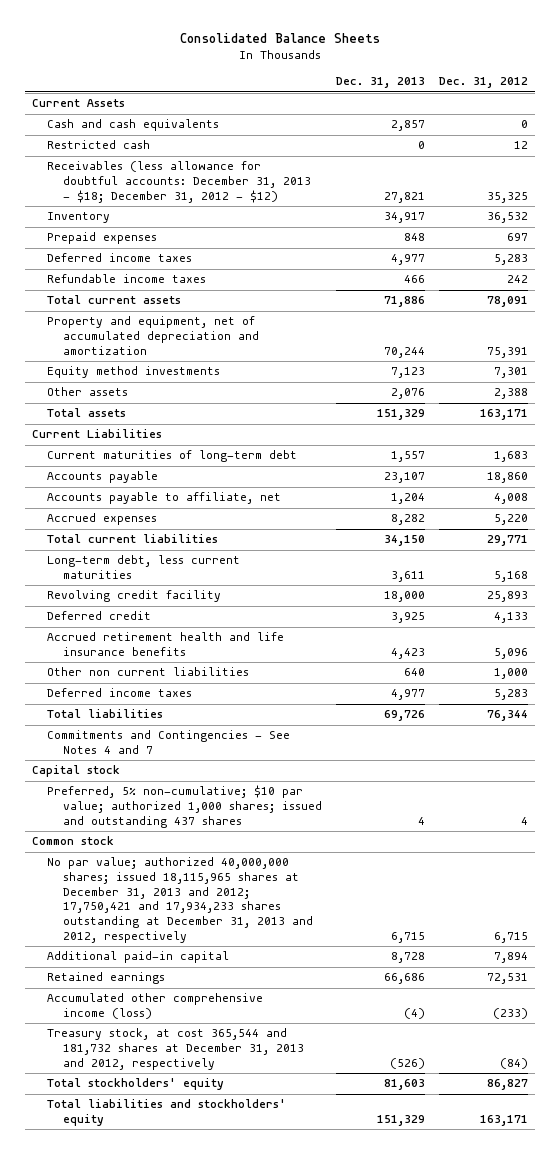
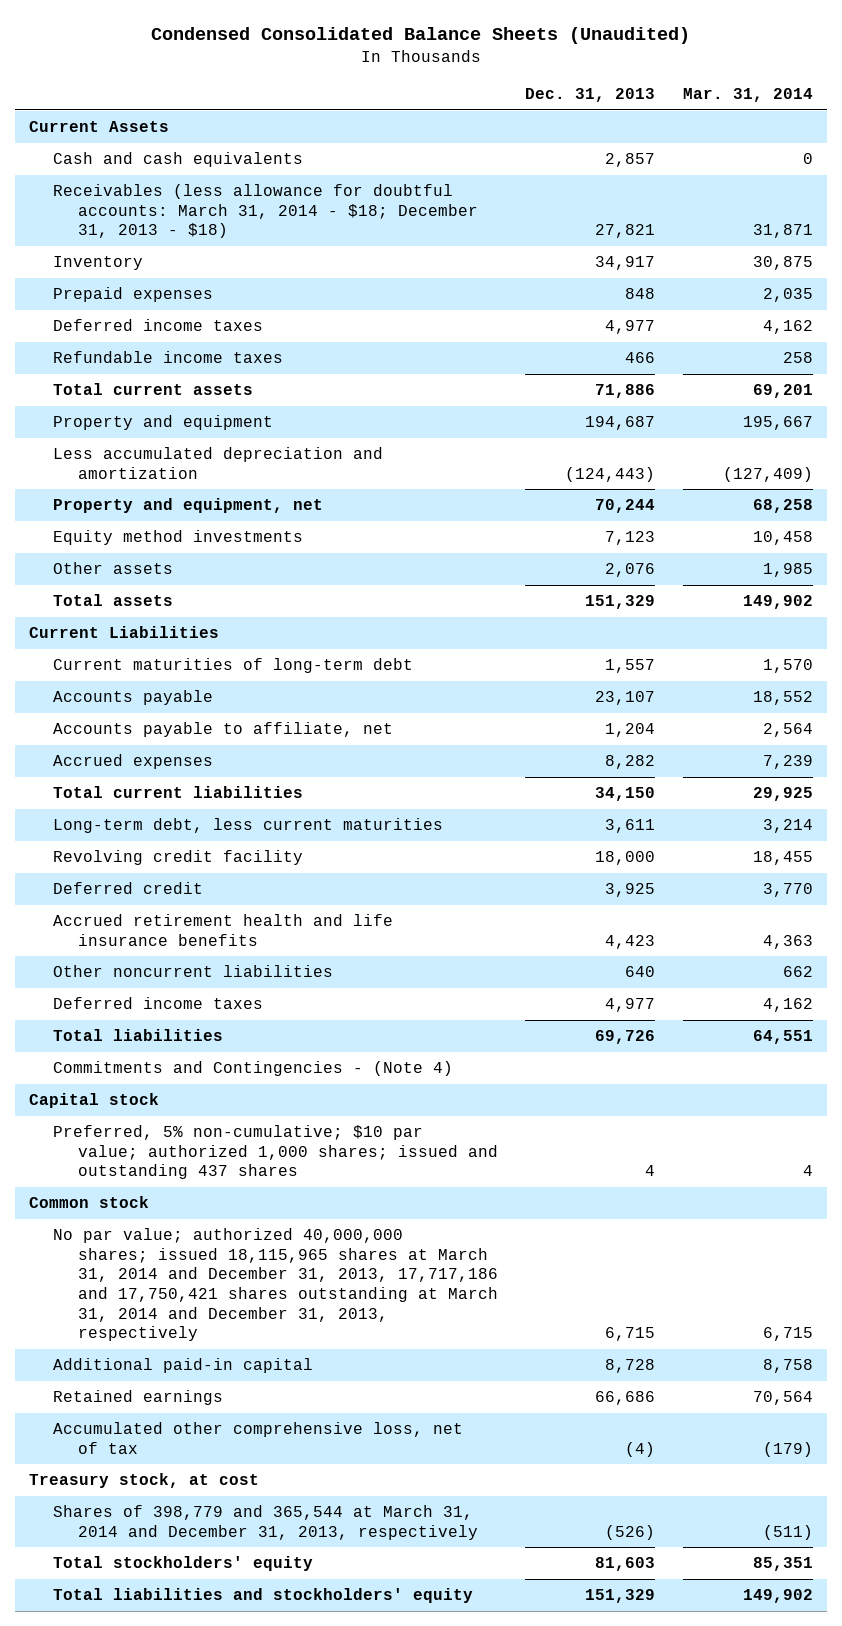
- Consolidated Balance Sheets
+ Condensed Consolidated Balance Sheets (Unaudited)
- | Dec. 31, 2013 | Dec. 31, 2012
+ | Dec. 31, 2013 | Mar. 31, 2014
- Restricted cash | 0 | 12
- Receivables (less allowance for doubtful accounts: December 31, 2013 - $18; December 31, 2012 - $12) | 27,821 | 35,325
+ Receivables (less allowance for doubtful accounts: March 31, 2014 - $18; December 31, 2013 - $18) | 27,821 | 31,871
- Property and equipment, net of accumulated depreciation and amortization | 70,244 | 75,391
+ Property and equipment | 194,687 | 195,667
+ Less accumulated depreciation and amortization | (124,443) | (127,409)
+ Property and equipment, net | 70,244 | 68,258
- Other non current liabilities | 640 | 1,000
+ Other noncurrent liabilities | 640 | 662
- Commitments and Contingencies - See Notes 4 and 7
+ Commitments and Contingencies - (Note 4)
- No par value; authorized 40,000,000 shares; issued 18,115,965 shares at December 31, 2013 and 2012; 17,750,421 and 17,934,233 shares outstanding at December 31, 2013 and 2012, respectively | 6,715 | 6,715
+ No par value; authorized 40,000,000 shares; issued 18,115,965 shares at March 31, 2014 and December 31, 2013, 17,717,186 and 17,750,421 shares outstanding at March 31, 2014 and December 31, 2013, respectively | 6,715 | 6,715
- Accumulated other comprehensive income (loss) | (4) | (233)
- Treasury stock, at cost 365,544 and 181,732 shares at December 31, 2013 and 2012, respectively | (526) | (84)
+ Accumulated other comprehensive loss, net of tax | (4) | (179)
+ Treasury stock, at cost
+ Shares of 398,779 and 365,544 at March 31, 2014 and December 31, 2013, respectively | (526) | (511)

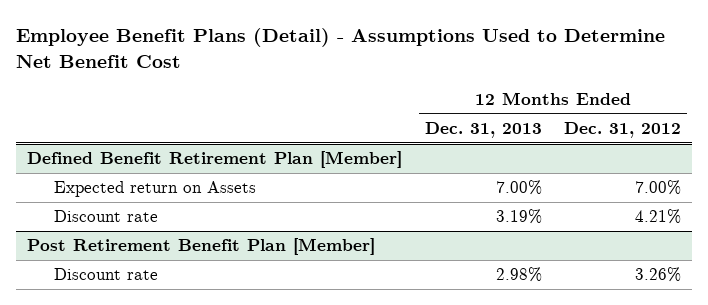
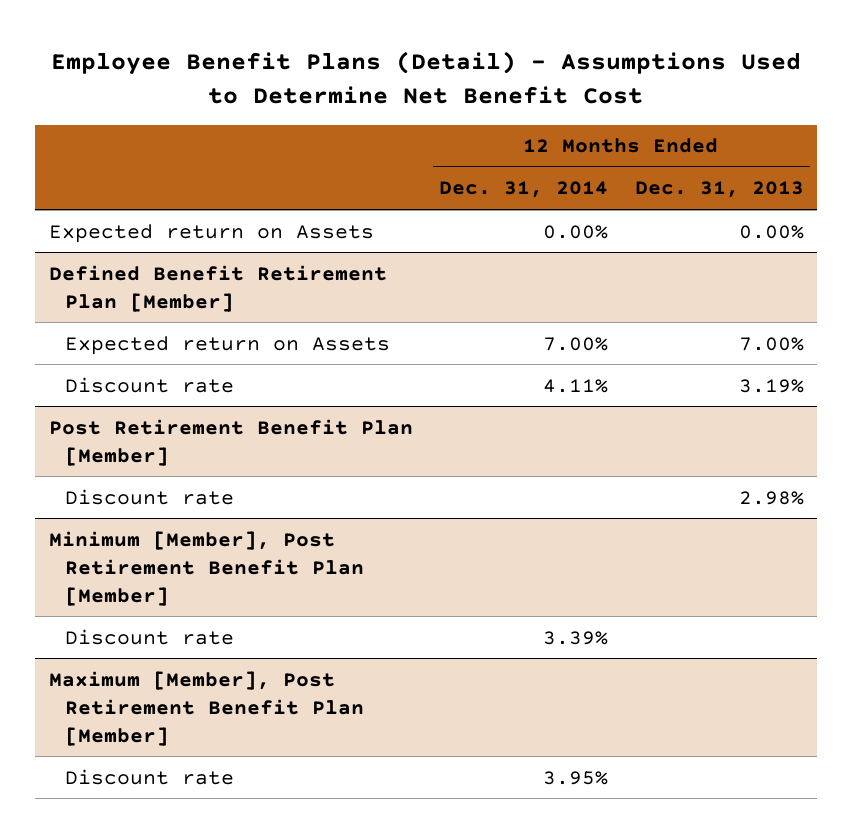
- | 12 Months Ended Dec. 31, 2013 | 12 Months Ended Dec. 31, 2012
+ | 12 Months Ended Dec. 31, 2014 | 12 Months Ended Dec. 31, 2013
+ Expected return on Assets | 0.00% | 0.00%
+ Minimum [Member], Post Retirement Benefit Plan [Member]
+ Discount rate | 3.39% |
+ Maximum [Member], Post Retirement Benefit Plan [Member]
+ Discount rate | 3.95% |

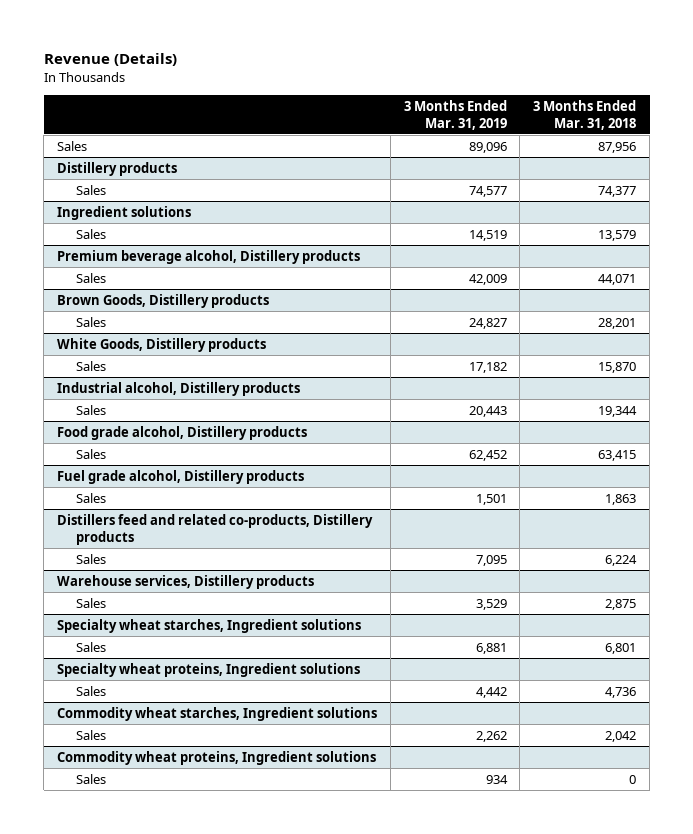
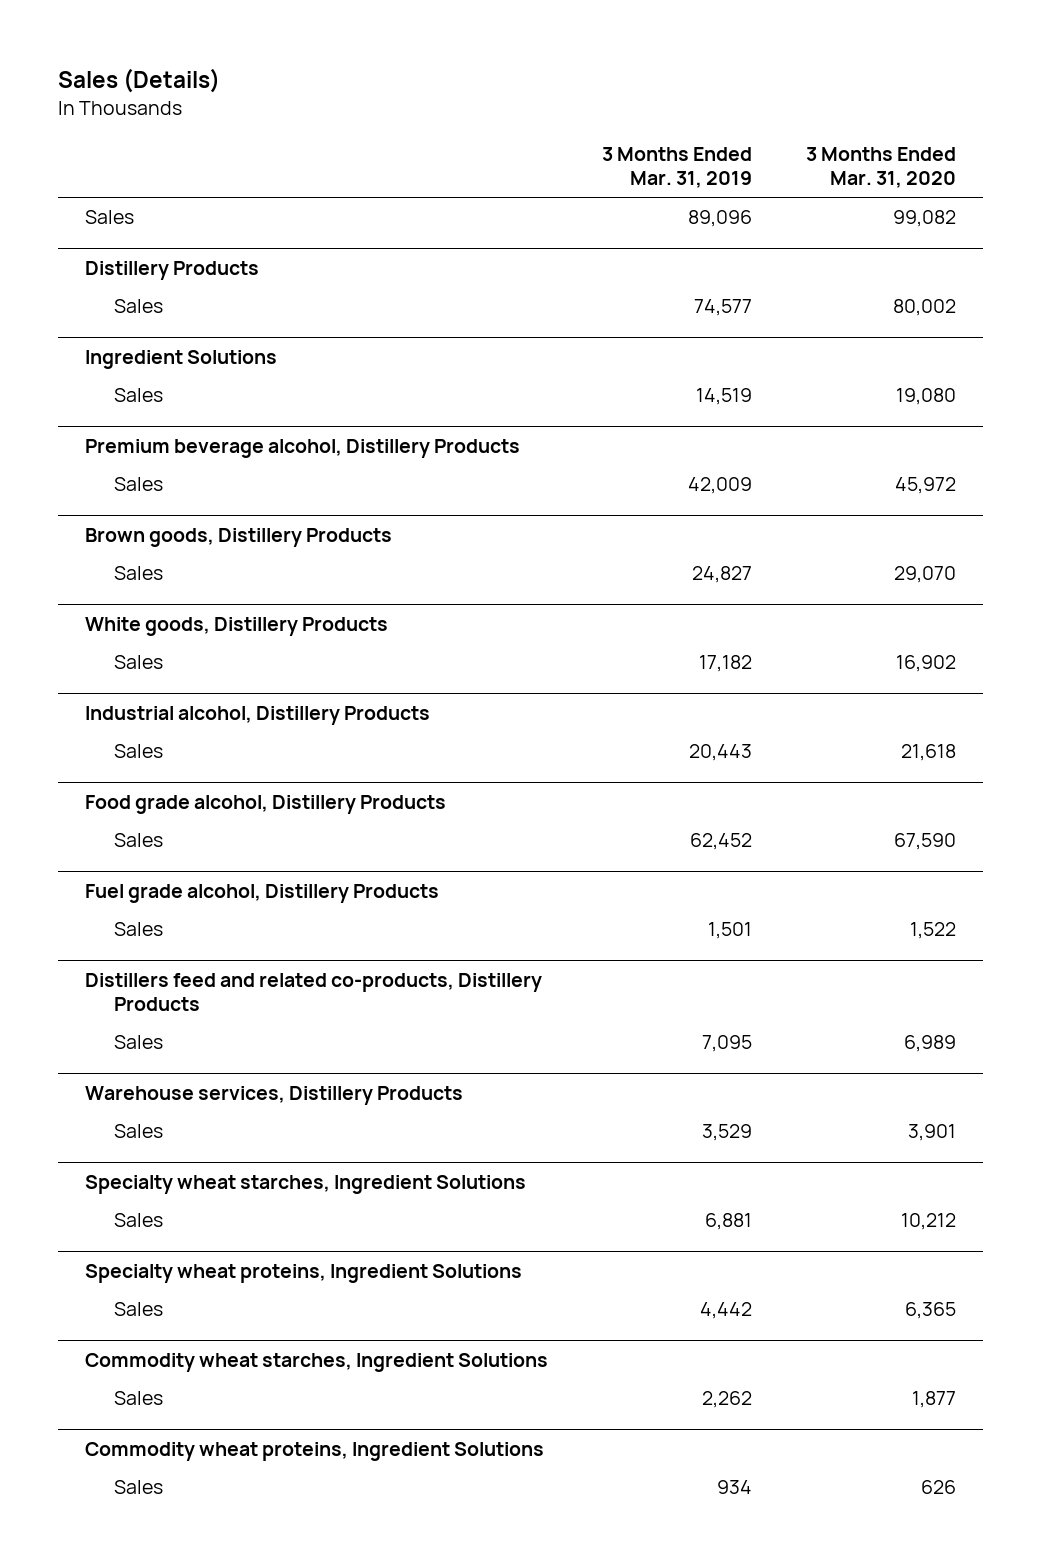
- Revenue (Details)
+ Sales (Details)
- | 3 Months Ended Mar. 31, 2019 | 3 Months Ended Mar. 31, 2018
+ | 3 Months Ended Mar. 31, 2019 | 3 Months Ended Mar. 31, 2020
- Distillery products
+ Distillery Products
- Ingredient solutions
+ Ingredient Solutions
- Premium beverage alcohol, Distillery products
+ Premium beverage alcohol, Distillery Products
- Brown Goods, Distillery products
+ Brown goods, Distillery Products
- White Goods, Distillery products
+ White goods, Distillery Products
- Industrial alcohol, Distillery products
+ Industrial alcohol, Distillery Products
- Food grade alcohol, Distillery products
+ Food grade alcohol, Distillery Products
- Fuel grade alcohol, Distillery products
+ Fuel grade alcohol, Distillery Products
- Distillers feed and related co-products, Distillery products
+ Distillers feed and related co-products, Distillery Products
- Warehouse services, Distillery products
+ Warehouse services, Distillery Products
- Specialty wheat starches, Ingredient solutions
+ Specialty wheat starches, Ingredient Solutions
- Specialty wheat proteins, Ingredient solutions
+ Specialty wheat proteins, Ingredient Solutions
- Commodity wheat starches, Ingredient solutions
+ Commodity wheat starches, Ingredient Solutions
- Commodity wheat proteins, Ingredient solutions
+ Commodity wheat proteins, Ingredient Solutions

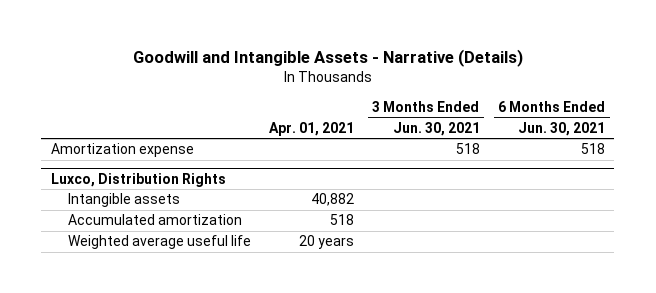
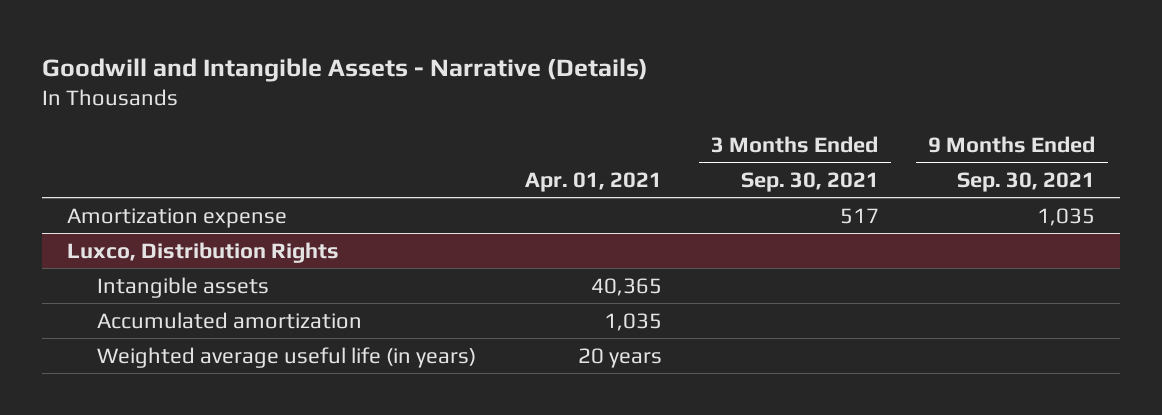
- | Apr. 01, 2021 | 3 Months Ended Jun. 30, 2021 | 6 Months Ended Jun. 30, 2021
+ | Apr. 01, 2021 | 3 Months Ended Sep. 30, 2021 | 9 Months Ended Sep. 30, 2021
@ Luxco, Distribution Rights
- Intangible assets | 40,882 | |
- Accumulated amortization | 518 | |
- Weighted average useful life | 20 years | |
+ Intangible assets | 40,365 | |
+ Accumulated amortization | 1,035 | |
+ Weighted average useful life (in years) | 20 years | |

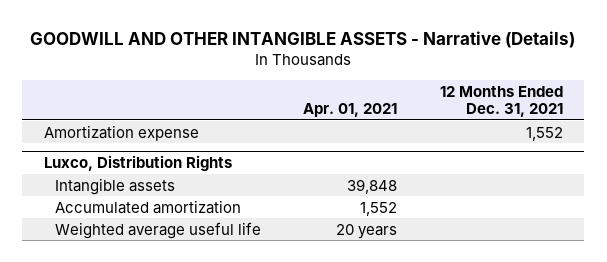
- Goodwill and Intangible Assets - Narrative (Details)
+ GOODWILL AND OTHER INTANGIBLE ASSETS - Narrative (Details)
- | Apr. 01, 2021 | 3 Months Ended Sep. 30, 2021 | 9 Months Ended Sep. 30, 2021
+ | Apr. 01, 2021 | 12 Months Ended Dec. 31, 2021
@ Luxco, Distribution Rights
- Intangible assets | 40,365 | |
- Accumulated amortization | 1,035 | |
- Weighted average useful life (in years) | 20 years | |
+ Intangible assets | 39,848 |
+ Accumulated amortization | 1,552 |
+ Weighted average useful life | 20 years |

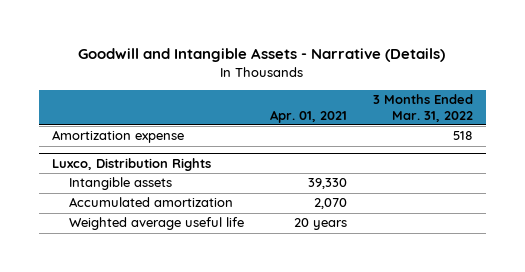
- GOODWILL AND OTHER INTANGIBLE ASSETS - Narrative (Details)
+ Goodwill and Intangible Assets - Narrative (Details)
- | Apr. 01, 2021 | 12 Months Ended Dec. 31, 2021
+ | Apr. 01, 2021 | 3 Months Ended Mar. 31, 2022
@ Luxco, Distribution Rights
- Intangible assets | 39,848 |
- Accumulated amortization | 1,552 |
+ Intangible assets | 39,330 |
+ Accumulated amortization | 2,070 |

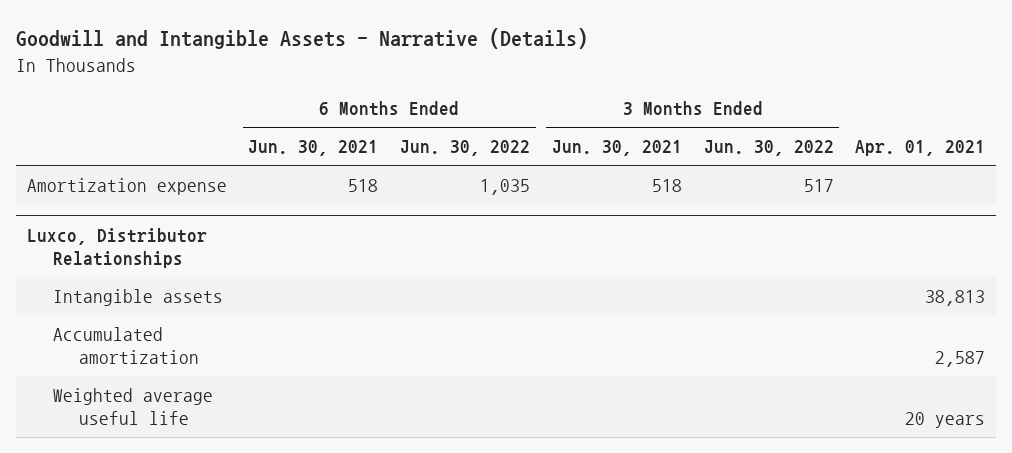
- | Apr. 01, 2021 | 3 Months Ended Mar. 31, 2022
+ | 6 Months Ended Jun. 30, 2021 | 6 Months Ended Jun. 30, 2022 | 3 Months Ended Jun. 30, 2021 | 3 Months Ended Jun. 30, 2022 | Apr. 01, 2021
- Luxco, Distribution Rights
- Intangible assets | 39,330 |
- Accumulated amortization | 2,070 |
+ Luxco, Distributor Relationships
+ Intangible assets | | | | | 38,813
+ Accumulated amortization | | | | | 2,587

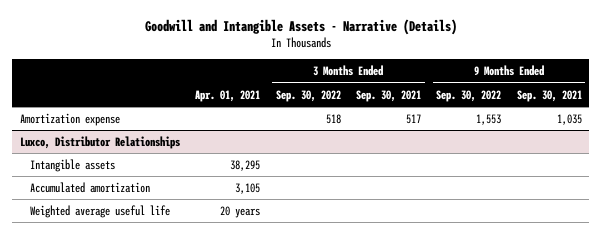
- | 6 Months Ended Jun. 30, 2021 | 6 Months Ended Jun. 30, 2022 | 3 Months Ended Jun. 30, 2021 | 3 Months Ended Jun. 30, 2022 | Apr. 01, 2021
+ | Apr. 01, 2021 | 3 Months Ended Sep. 30, 2022 | 3 Months Ended Sep. 30, 2021 | 9 Months Ended Sep. 30, 2022 | 9 Months Ended Sep. 30, 2021
@ Luxco, Distributor Relationships
- Intangible assets | | | | | 38,813
- Accumulated amortization | | | | | 2,587
+ Intangible assets | 38,295 | | | |
+ Accumulated amortization | 3,105 | | | |

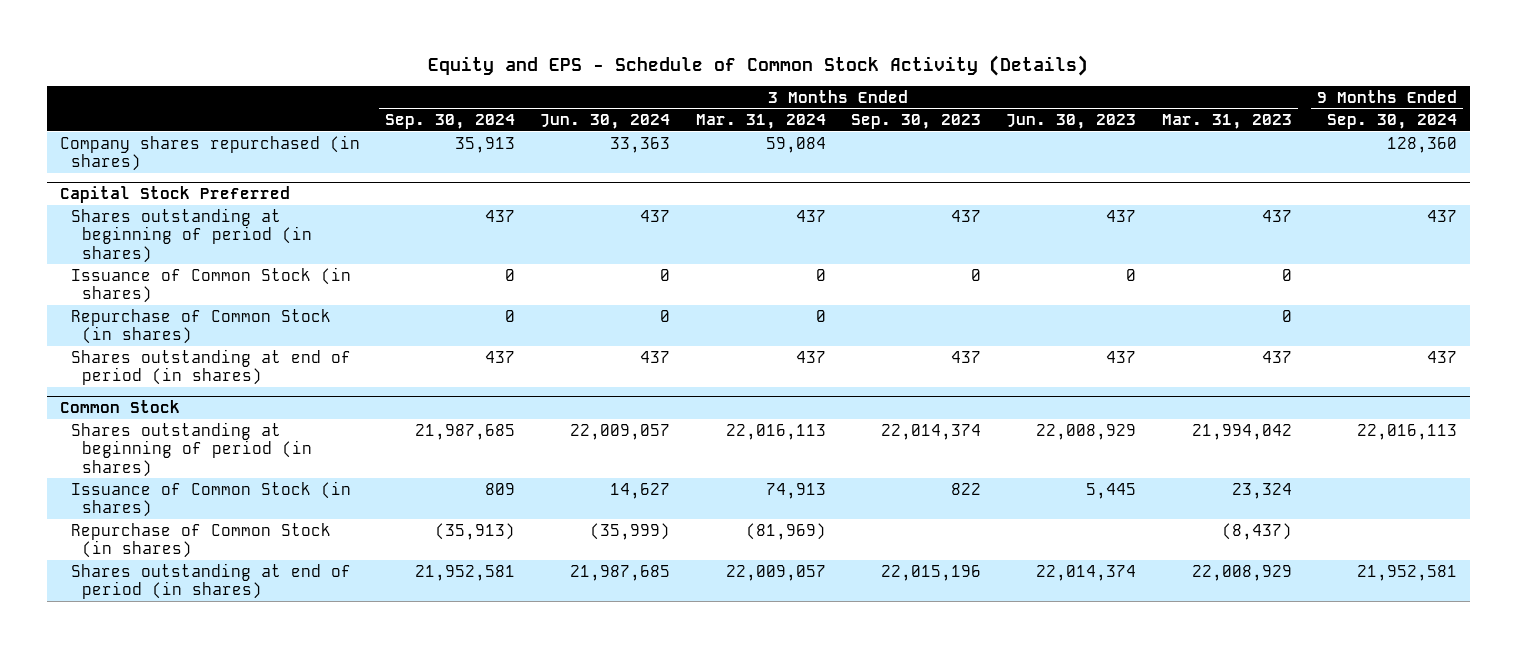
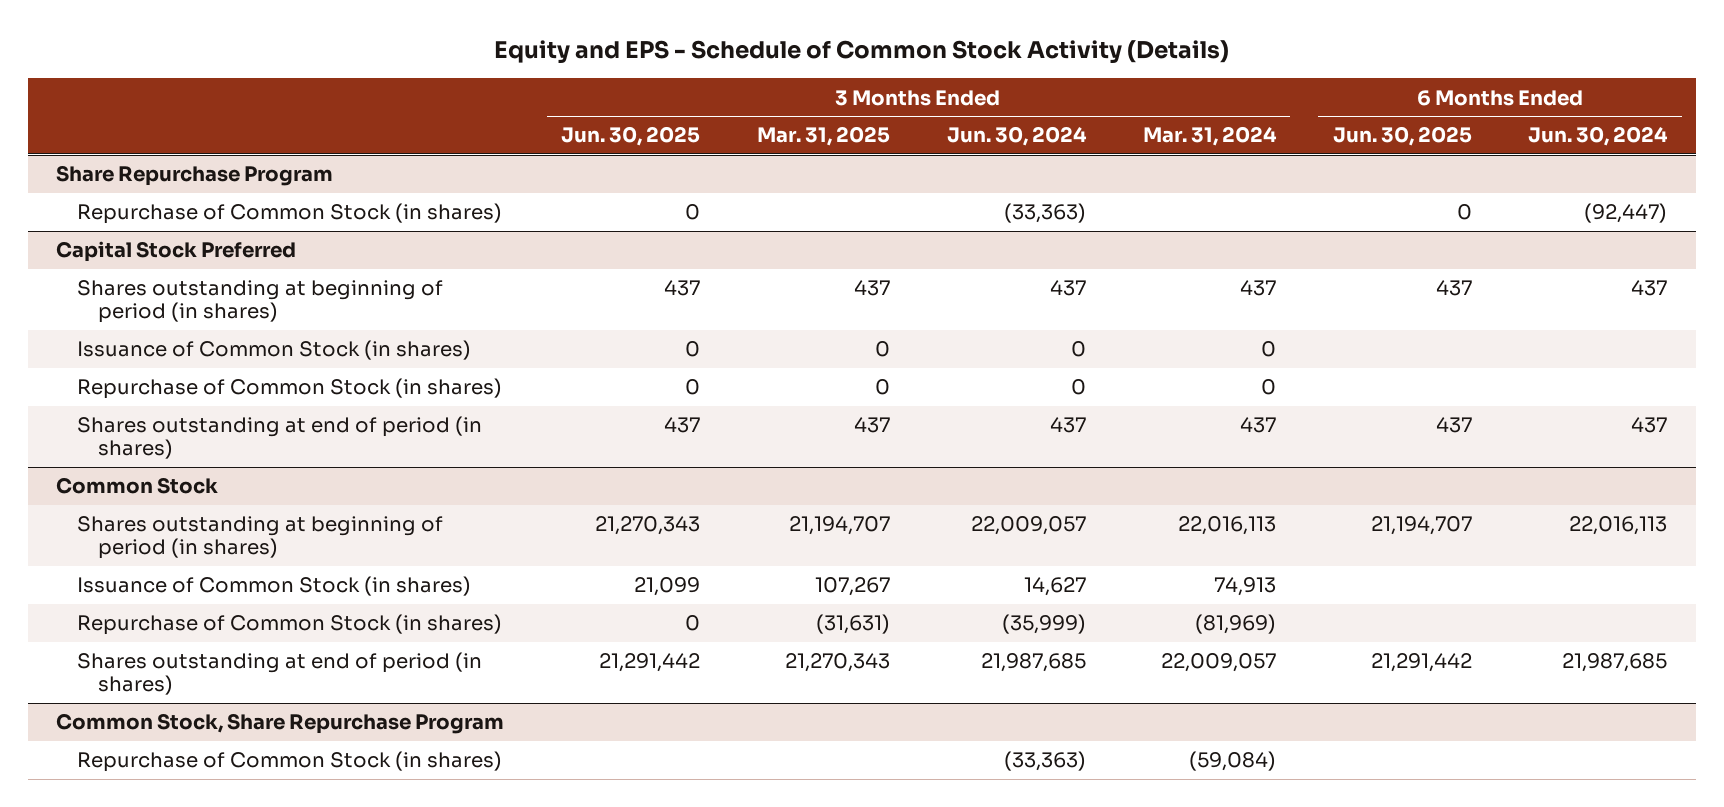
- | 3 Months Ended Sep. 30, 2024 | 3 Months Ended Jun. 30, 2024 | 3 Months Ended Mar. 31, 2024 | 3 Months Ended Sep. 30, 2023 | 3 Months Ended Jun. 30, 2023 | 3 Months Ended Mar. 31, 2023 | 9 Months Ended Sep. 30, 2024
+ | 3 Months Ended Jun. 30, 2025 | 3 Months Ended Mar. 31, 2025 | 3 Months Ended Jun. 30, 2024 | 3 Months Ended Mar. 31, 2024 | 6 Months Ended Jun. 30, 2025 | 6 Months Ended Jun. 30, 2024
- Company shares repurchased (in shares) | 35,913 | 33,363 | 59,084 | | | | 128,360
+ Share Repurchase Program
+ Repurchase of Common Stock (in shares) | 0 | | (33,363) | | 0 | (92,447)
+ Common Stock, Share Repurchase Program
+ Repurchase of Common Stock (in shares) | | | (33,363) | (59,084) | |

